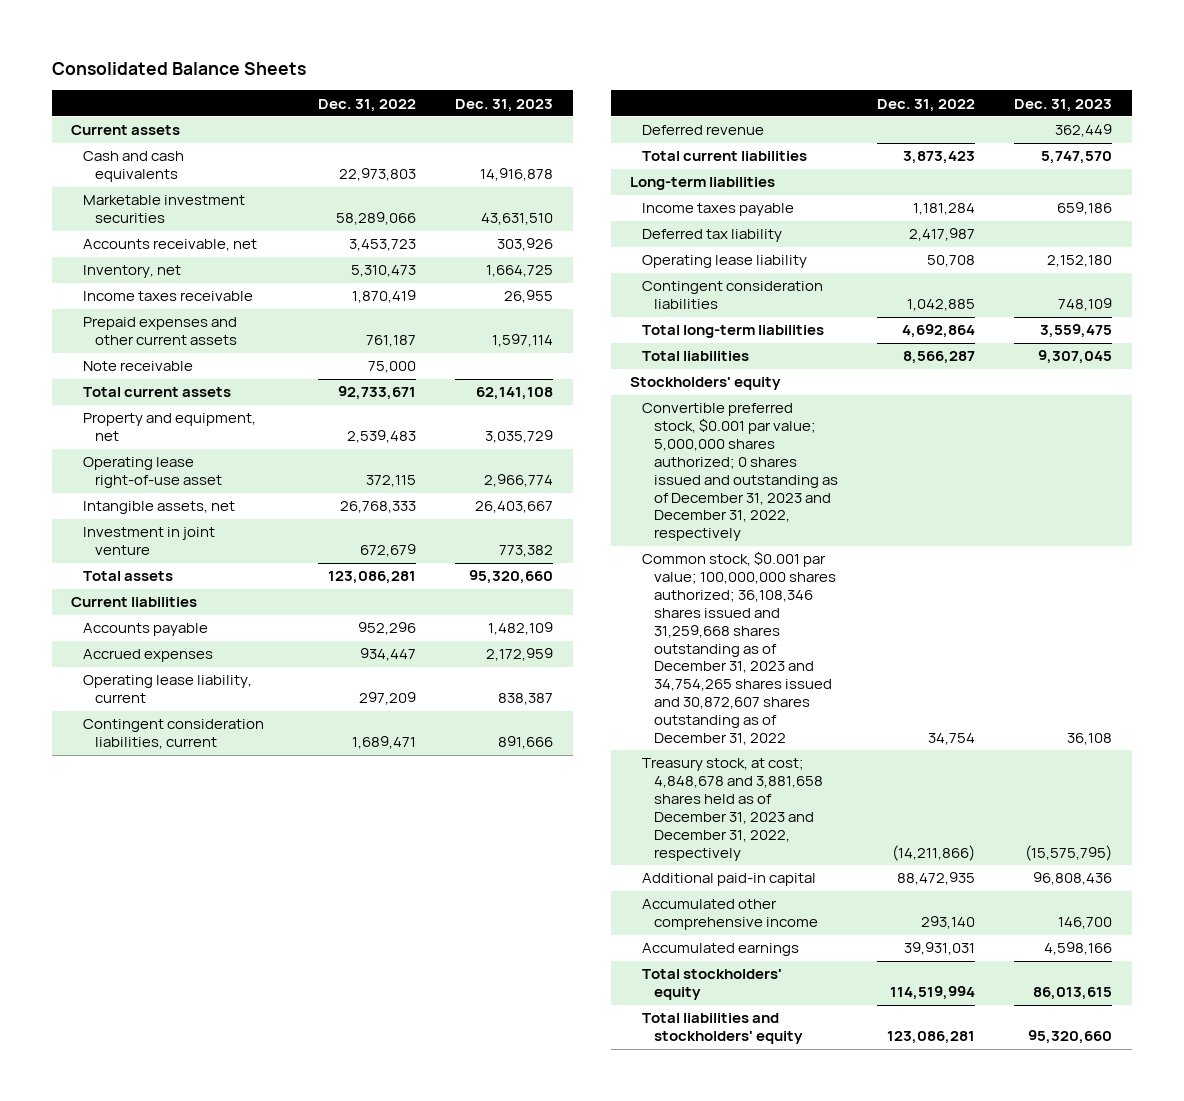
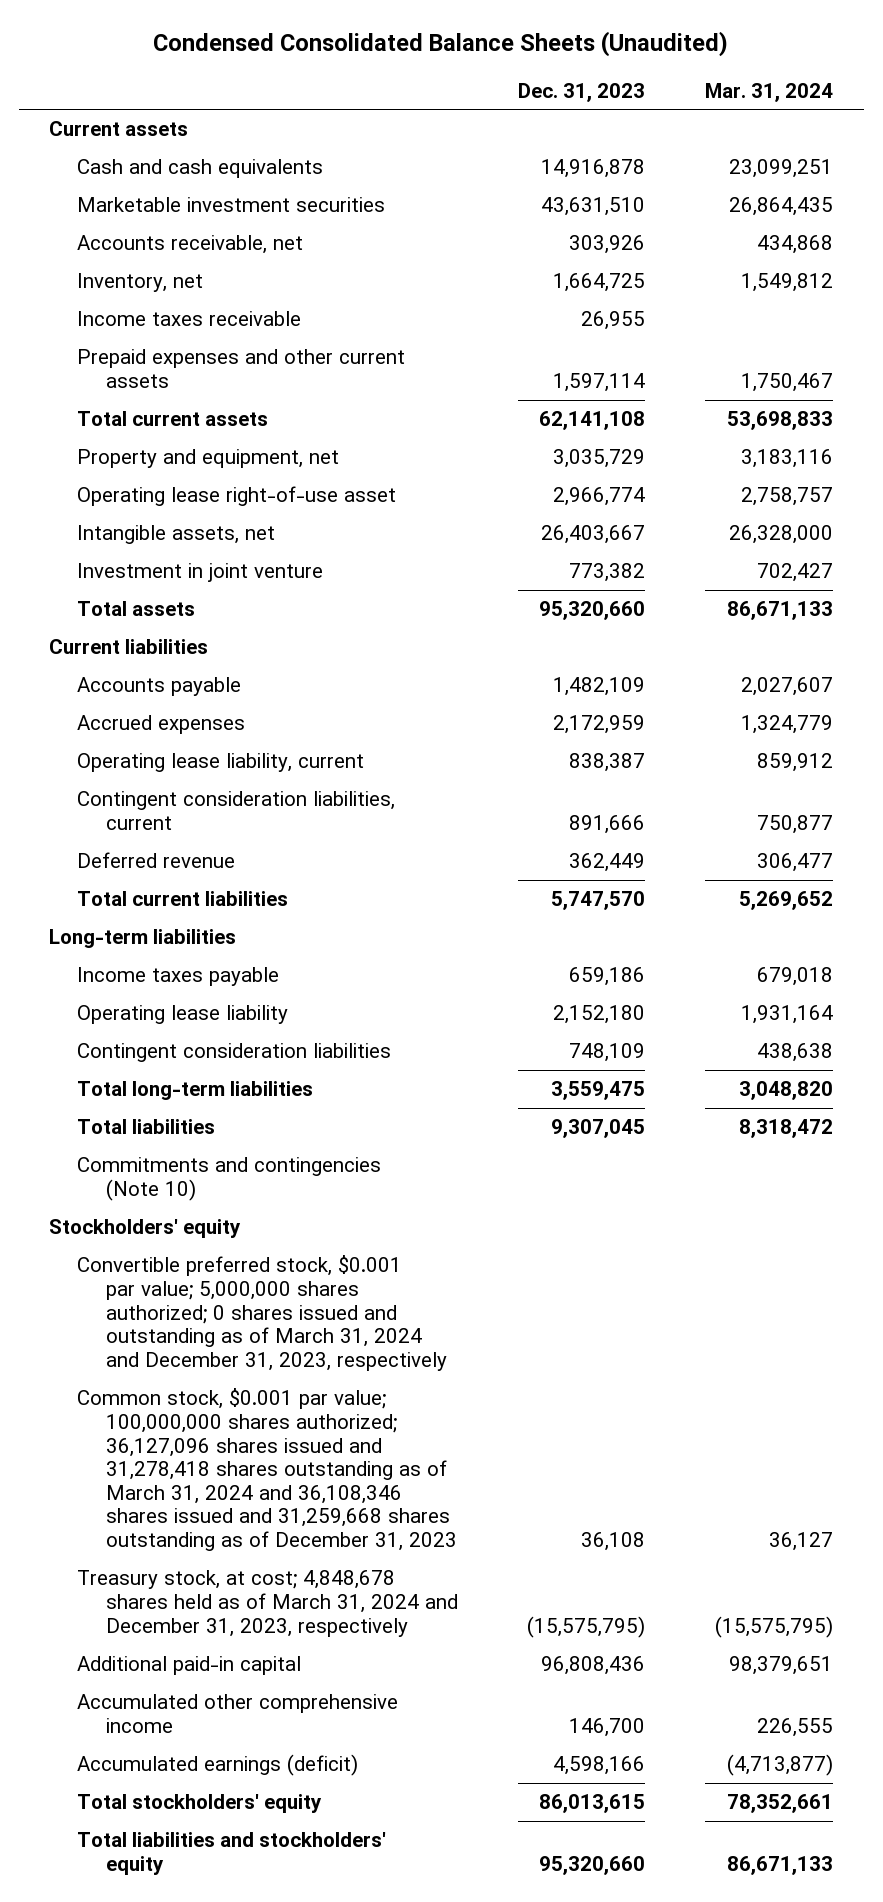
- Consolidated Balance Sheets
+ Condensed Consolidated Balance Sheets (Unaudited)
- | Dec. 31, 2022 | Dec. 31, 2023
+ | Dec. 31, 2023 | Mar. 31, 2024
- Note receivable | 75,000 |
- Deferred tax liability | 2,417,987 |
+ Commitments and contingencies (Note 10)
- Convertible preferred stock, $0.001 par value; 5,000,000 shares authorized; 0 shares issued and outstanding as of December 31, 2023 and December 31, 2022, respectively
- Common stock, $0.001 par value; 100,000,000 shares authorized; 36,108,346 shares issued and 31,259,668 shares outstanding as of December 31, 2023 and 34,754,265 shares issued and 30,872,607 shares outstanding as of December 31, 2022 | 34,754 | 36,108
- Treasury stock, at cost; 4,848,678 and 3,881,658 shares held as of December 31, 2023 and December 31, 2022, respectively | (14,211,866) | (15,575,795)
+ Convertible preferred stock, $0.001 par value; 5,000,000 shares authorized; 0 shares issued and outstanding as of March 31, 2024 and December 31, 2023, respectively
+ Common stock, $0.001 par value; 100,000,000 shares authorized; 36,127,096 shares issued and 31,278,418 shares outstanding as of March 31, 2024 and 36,108,346 shares issued and 31,259,668 shares outstanding as of December 31, 2023 | 36,108 | 36,127
+ Treasury stock, at cost; 4,848,678 shares held as of March 31, 2024 and December 31, 2023, respectively | (15,575,795) | (15,575,795)
- Accumulated earnings | 39,931,031 | 4,598,166
+ Accumulated earnings (deficit) | 4,598,166 | (4,713,877)

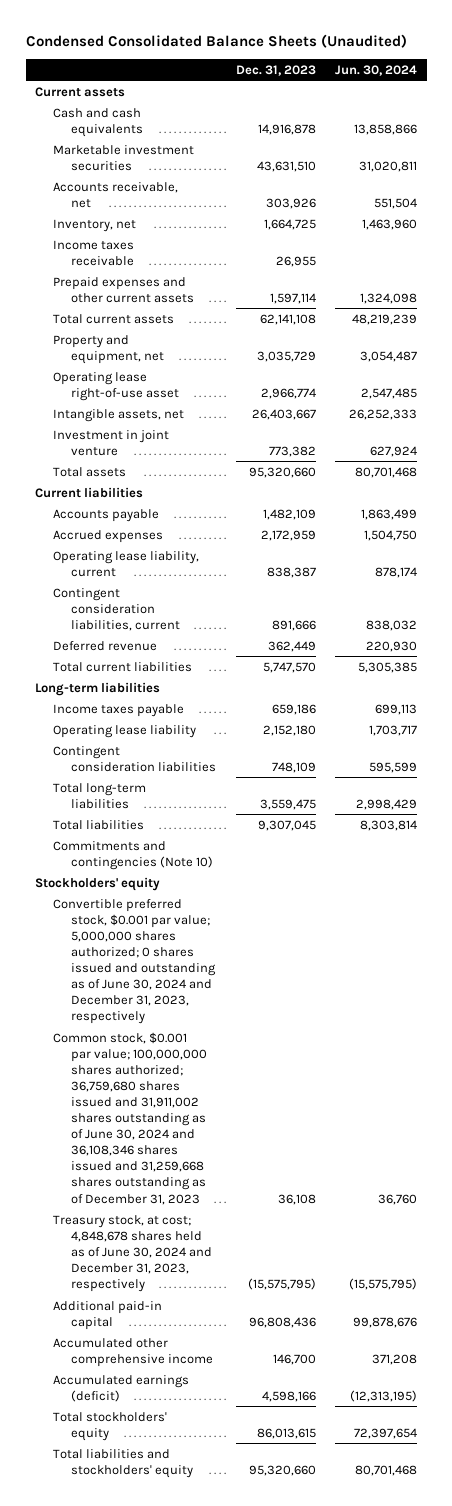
- | Dec. 31, 2023 | Mar. 31, 2024
+ | Dec. 31, 2023 | Jun. 30, 2024
- Convertible preferred stock, $0.001 par value; 5,000,000 shares authorized; 0 shares issued and outstanding as of March 31, 2024 and December 31, 2023, respectively
- Common stock, $0.001 par value; 100,000,000 shares authorized; 36,127,096 shares issued and 31,278,418 shares outstanding as of March 31, 2024 and 36,108,346 shares issued and 31,259,668 shares outstanding as of December 31, 2023 | 36,108 | 36,127
- Treasury stock, at cost; 4,848,678 shares held as of March 31, 2024 and December 31, 2023, respectively | (15,575,795) | (15,575,795)
+ Convertible preferred stock, $0.001 par value; 5,000,000 shares authorized; 0 shares issued and outstanding as of June 30, 2024 and December 31, 2023, respectively
+ Common stock, $0.001 par value; 100,000,000 shares authorized; 36,759,680 shares issued and 31,911,002 shares outstanding as of June 30, 2024 and 36,108,346 shares issued and 31,259,668 shares outstanding as of December 31, 2023 | 36,108 | 36,760
+ Treasury stock, at cost; 4,848,678 shares held as of June 30, 2024 and December 31, 2023, respectively | (15,575,795) | (15,575,795)

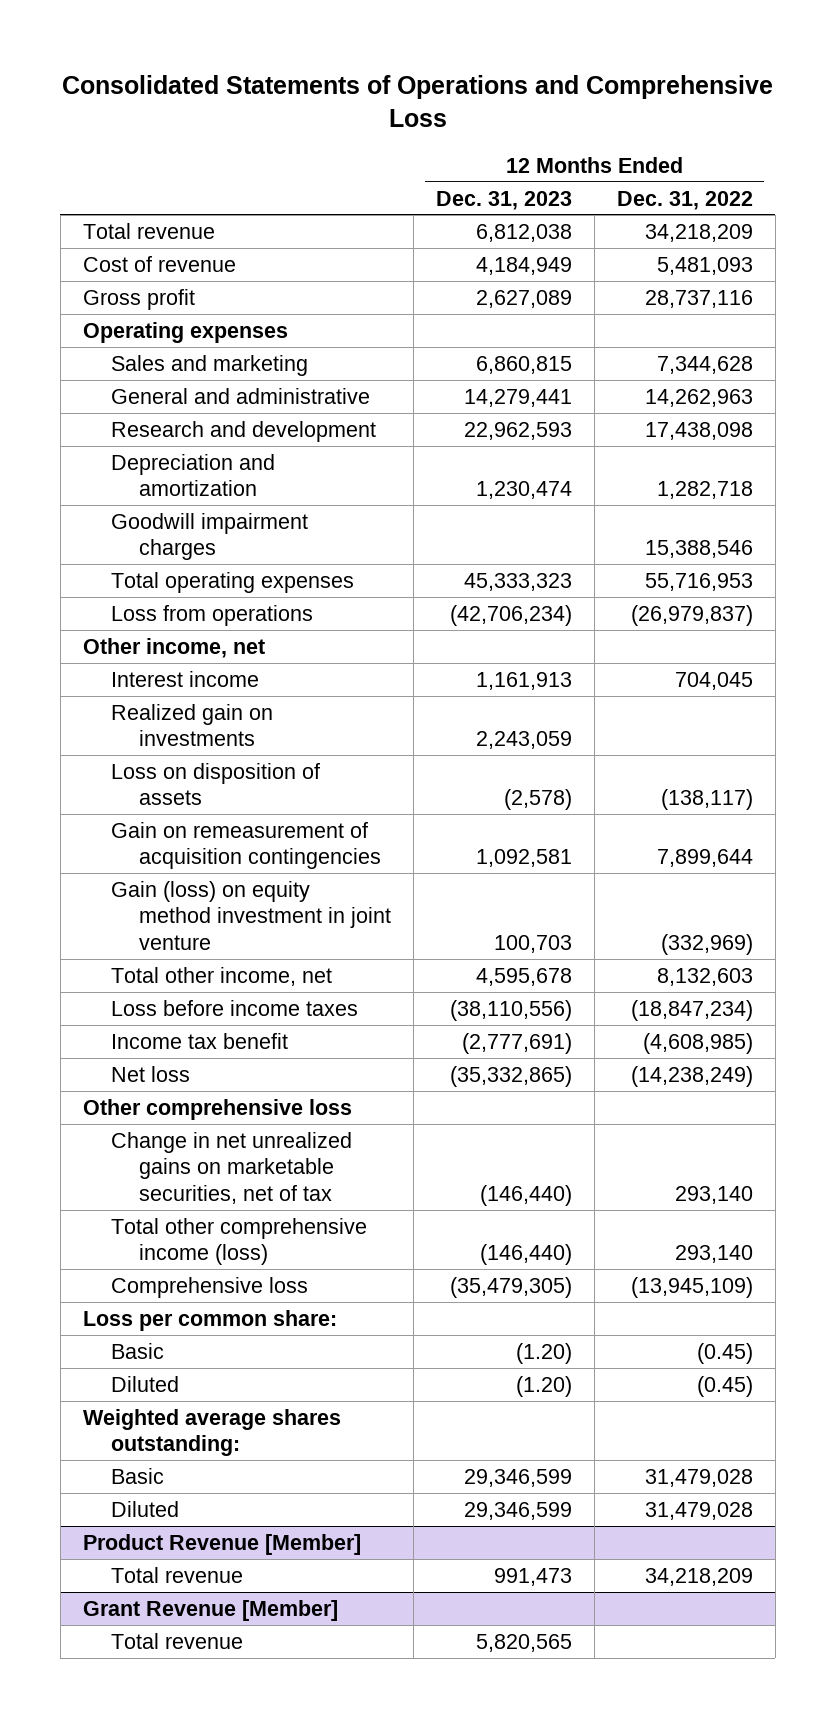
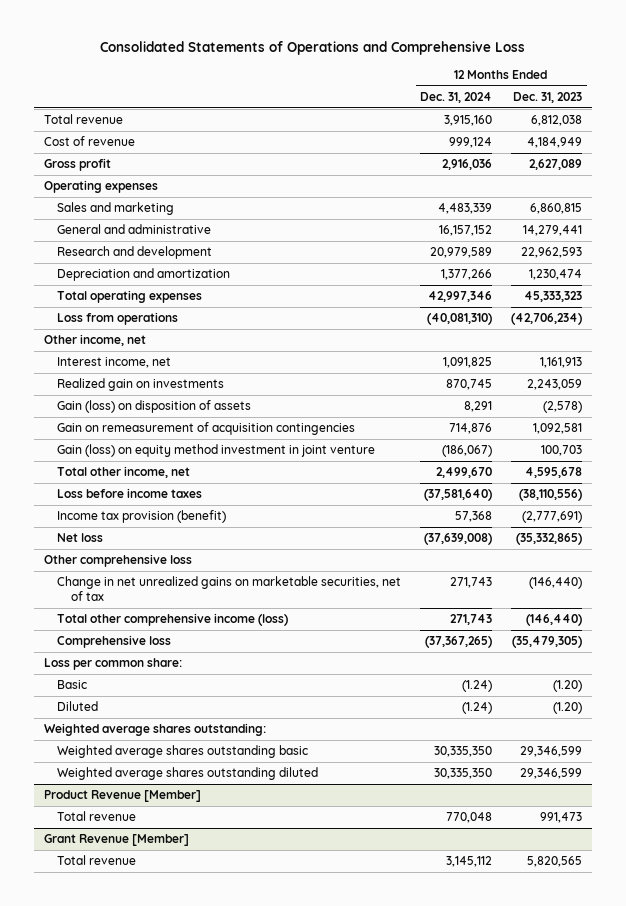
- | 12 Months Ended Dec. 31, 2023 | 12 Months Ended Dec. 31, 2022
+ | 12 Months Ended Dec. 31, 2024 | 12 Months Ended Dec. 31, 2023
- Goodwill impairment charges | | 15,388,546
- Interest income | 1,161,913 | 704,045
+ Interest income, net | 1,091,825 | 1,161,913
- Loss on disposition of assets | (2,578) | (138,117)
+ Gain (loss) on disposition of assets | 8,291 | (2,578)
- Income tax benefit | (2,777,691) | (4,608,985)
+ Income tax provision (benefit) | 57,368 | (2,777,691)
- Basic | 29,346,599 | 31,479,028
- Diluted | 29,346,599 | 31,479,028
+ Weighted average shares outstanding basic | 30,335,350 | 29,346,599
+ Weighted average shares outstanding diluted | 30,335,350 | 29,346,599

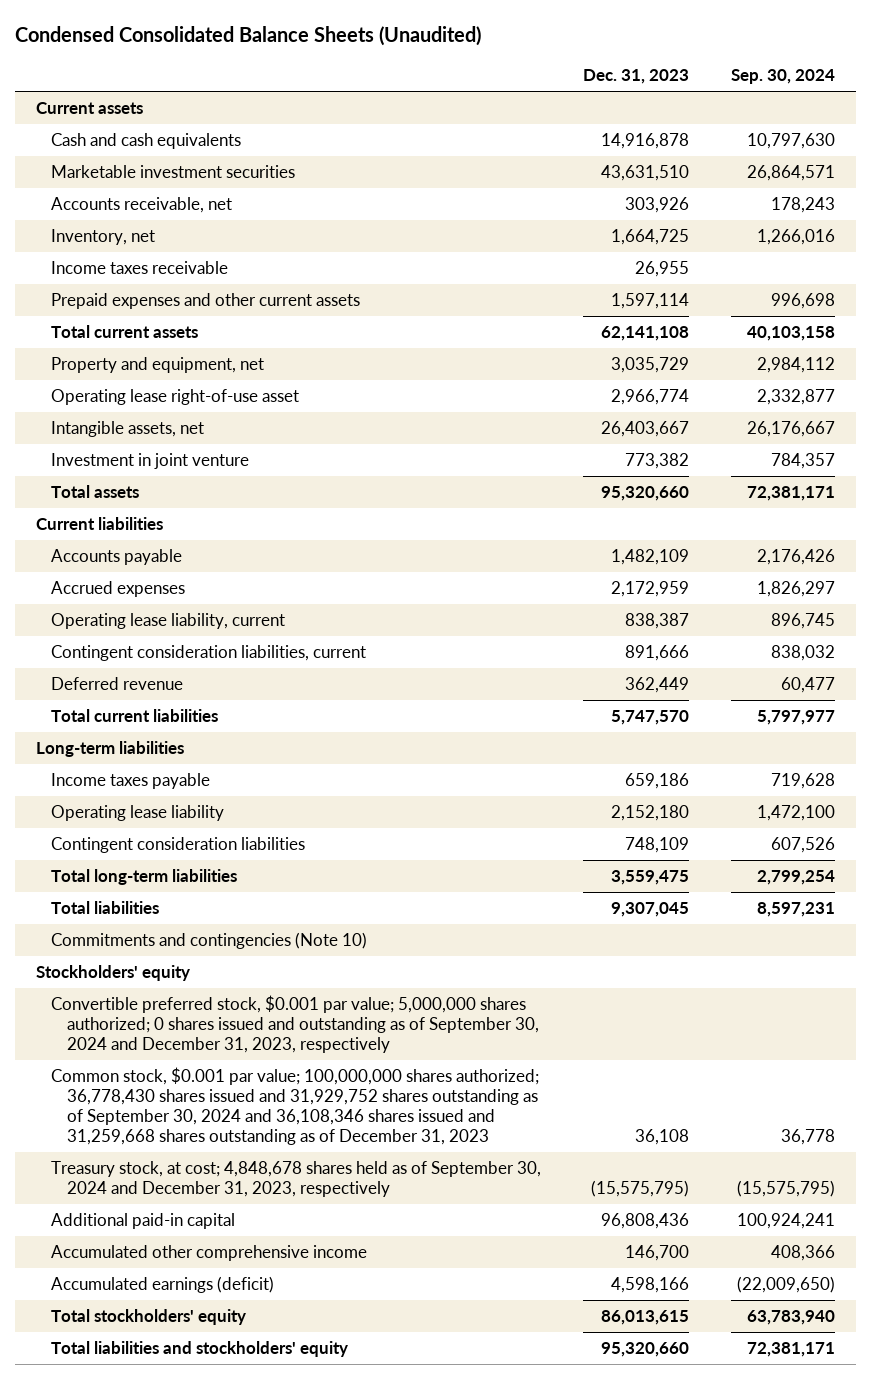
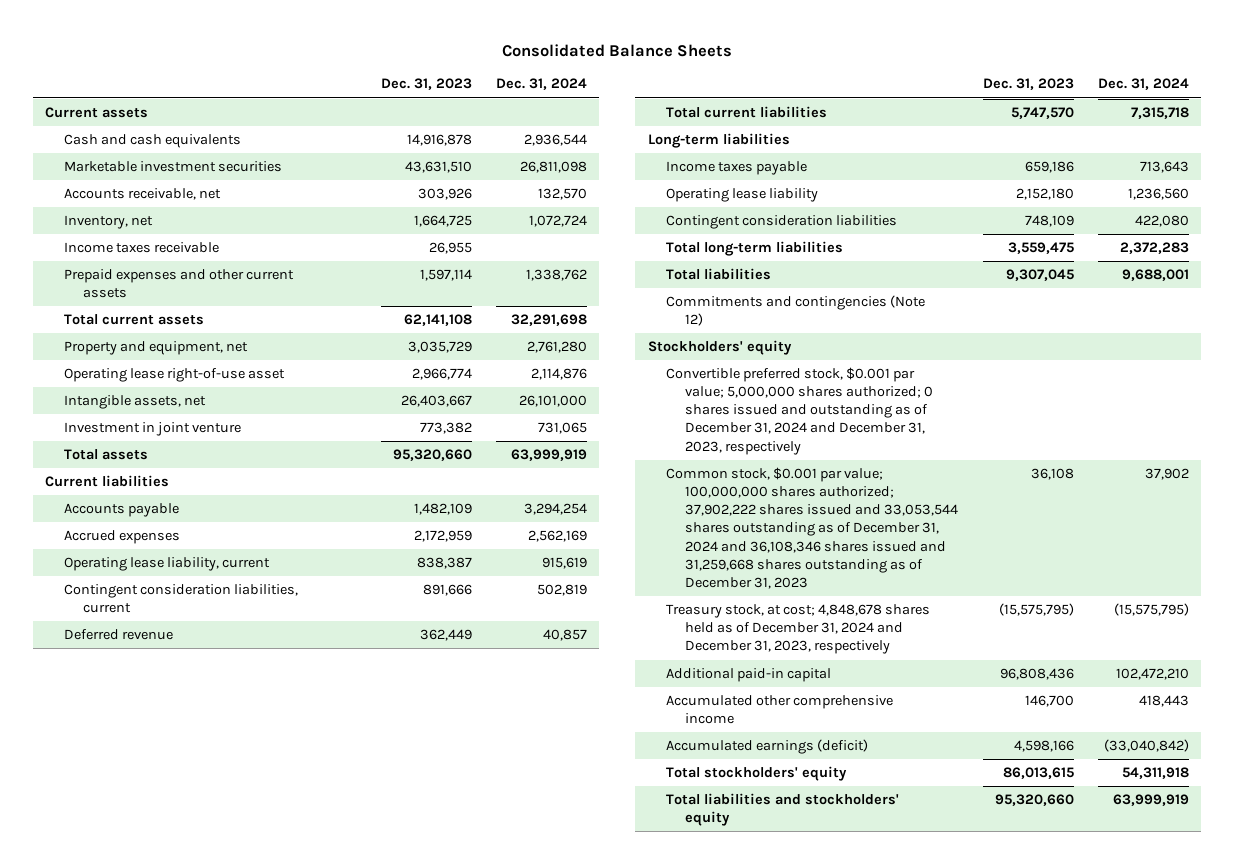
- Condensed Consolidated Balance Sheets (Unaudited)
+ Consolidated Balance Sheets
- | Dec. 31, 2023 | Sep. 30, 2024
+ | Dec. 31, 2023 | Dec. 31, 2024
- Commitments and contingencies (Note 10)
+ Commitments and contingencies (Note 12)
- Convertible preferred stock, $0.001 par value; 5,000,000 shares authorized; 0 shares issued and outstanding as of September 30, 2024 and December 31, 2023, respectively
- Common stock, $0.001 par value; 100,000,000 shares authorized; 36,778,430 shares issued and 31,929,752 shares outstanding as of September 30, 2024 and 36,108,346 shares issued and 31,259,668 shares outstanding as of December 31, 2023 | 36,108 | 36,778
- Treasury stock, at cost; 4,848,678 shares held as of September 30, 2024 and December 31, 2023, respectively | (15,575,795) | (15,575,795)
+ Convertible preferred stock, $0.001 par value; 5,000,000 shares authorized; 0 shares issued and outstanding as of December 31, 2024 and December 31, 2023, respectively
+ Common stock, $0.001 par value; 100,000,000 shares authorized; 37,902,222 shares issued and 33,053,544 shares outstanding as of December 31, 2024 and 36,108,346 shares issued and 31,259,668 shares outstanding as of December 31, 2023 | 36,108 | 37,902
+ Treasury stock, at cost; 4,848,678 shares held as of December 31, 2024 and December 31, 2023, respectively | (15,575,795) | (15,575,795)

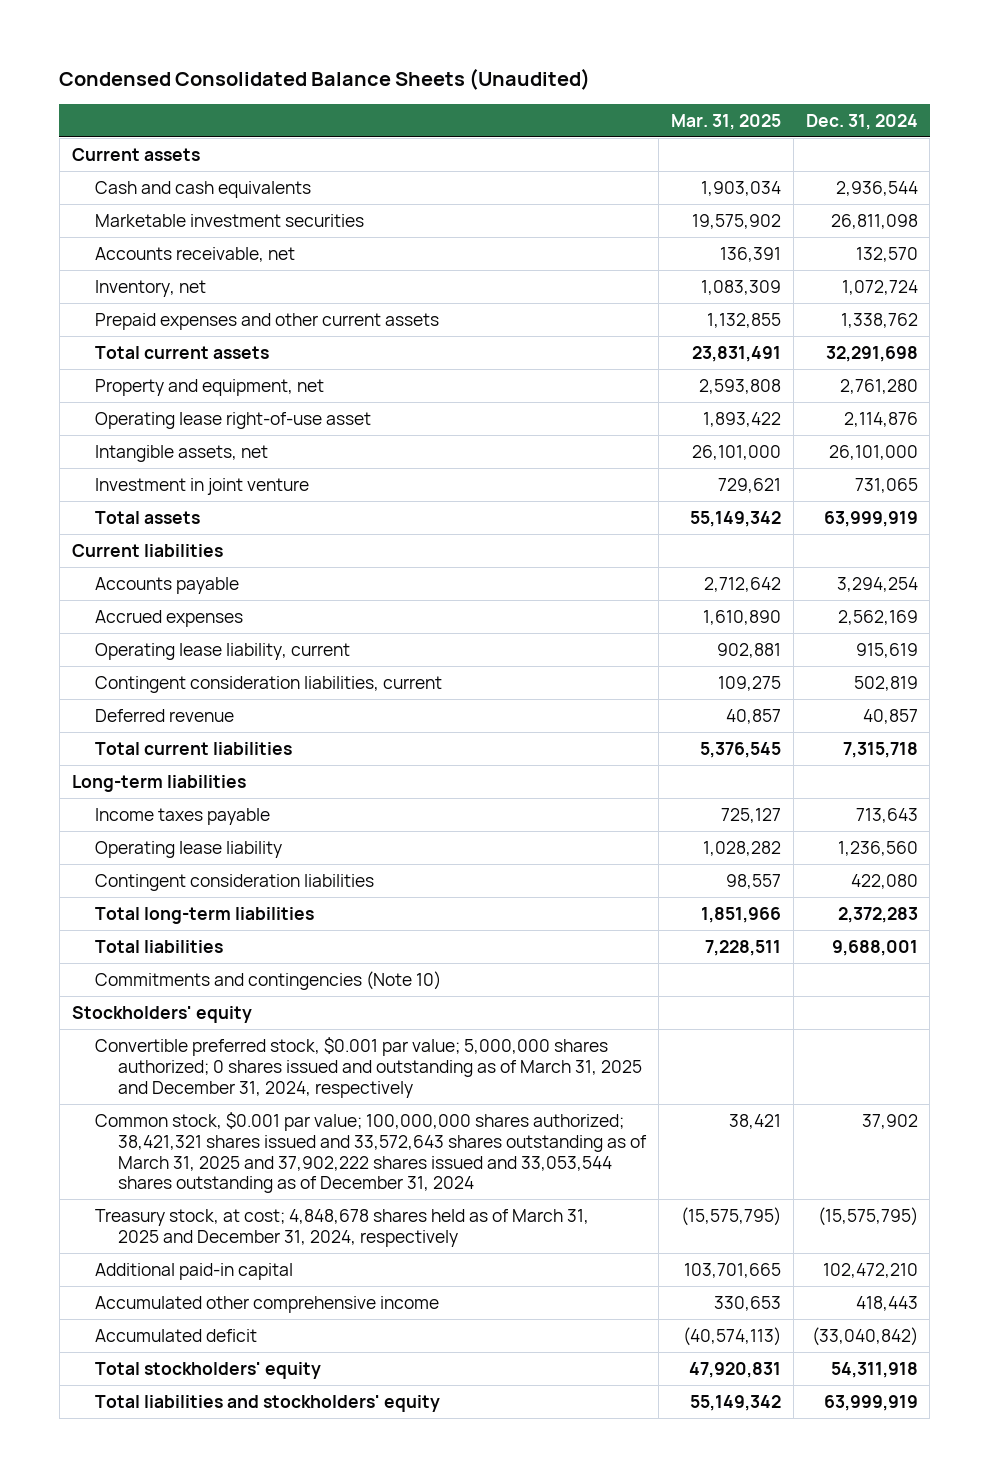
- Consolidated Balance Sheets
+ Condensed Consolidated Balance Sheets (Unaudited)
- | Dec. 31, 2023 | Dec. 31, 2024
+ | Mar. 31, 2025 | Dec. 31, 2024
- Income taxes receivable | 26,955 |
- Commitments and contingencies (Note 12)
+ Commitments and contingencies (Note 10)
- Convertible preferred stock, $0.001 par value; 5,000,000 shares authorized; 0 shares issued and outstanding as of December 31, 2024 and December 31, 2023, respectively
- Common stock, $0.001 par value; 100,000,000 shares authorized; 37,902,222 shares issued and 33,053,544 shares outstanding as of December 31, 2024 and 36,108,346 shares issued and 31,259,668 shares outstanding as of December 31, 2023 | 36,108 | 37,902
- Treasury stock, at cost; 4,848,678 shares held as of December 31, 2024 and December 31, 2023, respectively | (15,575,795) | (15,575,795)
+ Convertible preferred stock, $0.001 par value; 5,000,000 shares authorized; 0 shares issued and outstanding as of March 31, 2025 and December 31, 2024, respectively
+ Common stock, $0.001 par value; 100,000,000 shares authorized; 38,421,321 shares issued and 33,572,643 shares outstanding as of March 31, 2025 and 37,902,222 shares issued and 33,053,544 shares outstanding as of December 31, 2024 | 38,421 | 37,902
+ Treasury stock, at cost; 4,848,678 shares held as of March 31, 2025 and December 31, 2024, respectively | (15,575,795) | (15,575,795)
- Accumulated earnings (deficit) | 4,598,166 | (33,040,842)
+ Accumulated deficit | (40,574,113) | (33,040,842)

